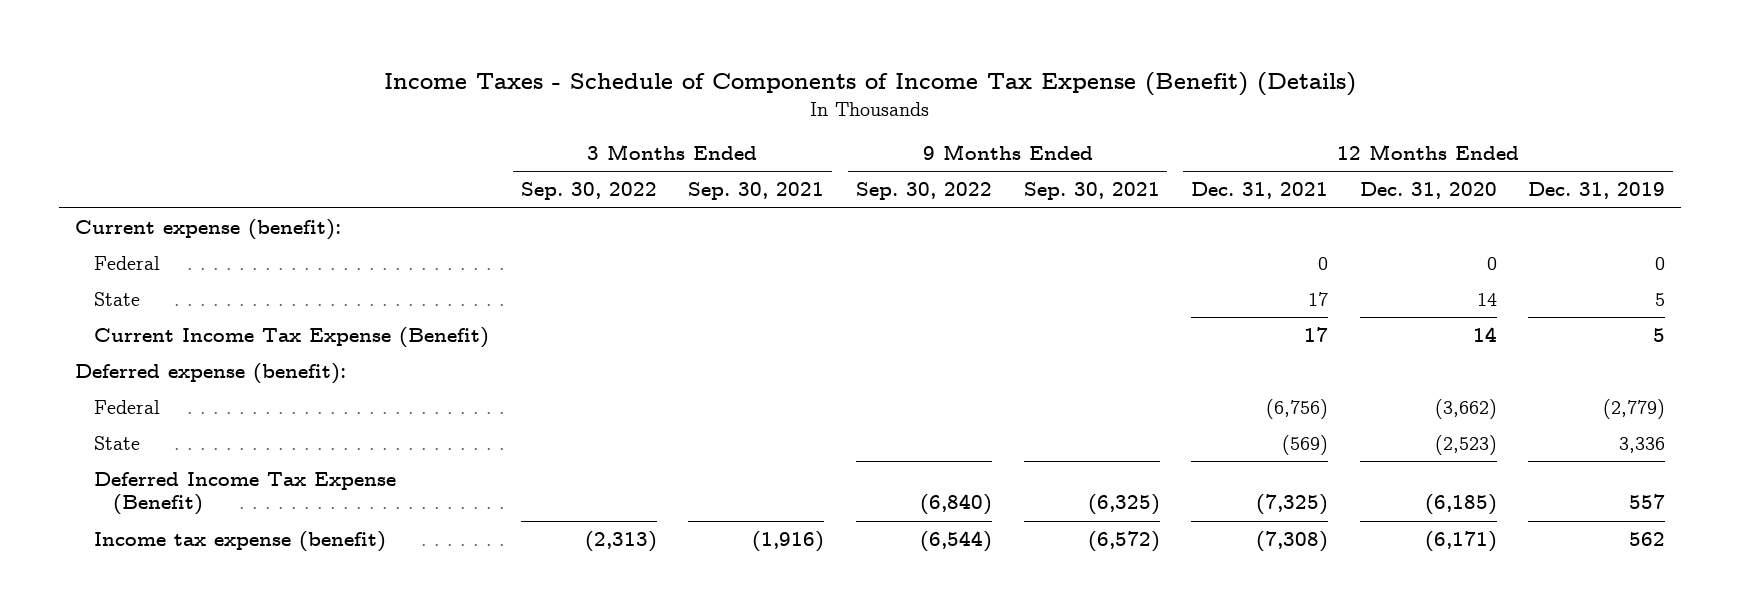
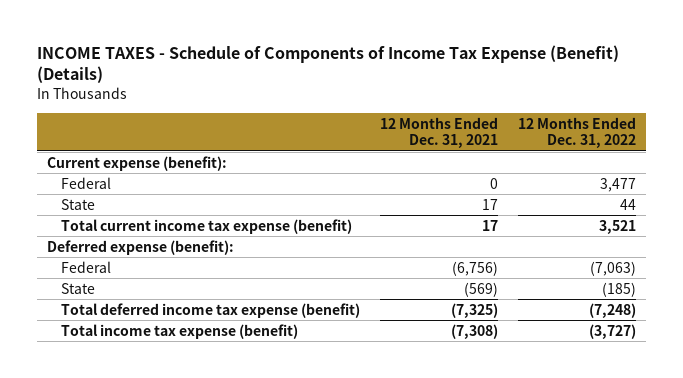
- Income Taxes - Schedule of Components of Income Tax Expense (Benefit) (Details)
+ INCOME TAXES - Schedule of Components of Income Tax Expense (Benefit) (Details)
- | 3 Months Ended Sep. 30, 2022 | 3 Months Ended Sep. 30, 2021 | 9 Months Ended Sep. 30, 2022 | 9 Months Ended Sep. 30, 2021 | 12 Months Ended Dec. 31, 2021 | 12 Months Ended Dec. 31, 2020 | 12 Months Ended Dec. 31, 2019
+ | 12 Months Ended Dec. 31, 2021 | 12 Months Ended Dec. 31, 2022
- Current Income Tax Expense (Benefit) | | | | | 17 | 14 | 5
+ Total current income tax expense (benefit) | 17 | 3,521
- Deferred Income Tax Expense (Benefit) | | | (6,840) | (6,325) | (7,325) | (6,185) | 557
- Income tax expense (benefit) | (2,313) | (1,916) | (6,544) | (6,572) | (7,308) | (6,171) | 562
+ Total deferred income tax expense (benefit) | (7,325) | (7,248)
+ Total income tax expense (benefit) | (7,308) | (3,727)

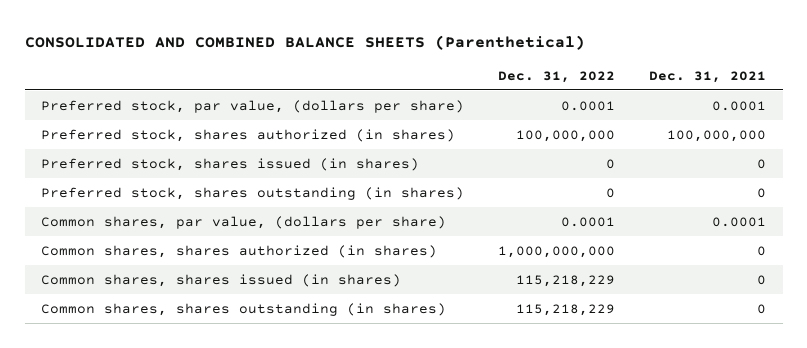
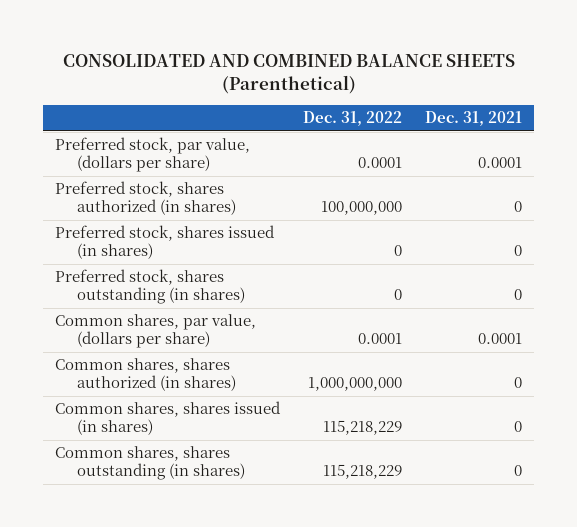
- Preferred stock, shares authorized (in shares) | 100,000,000 | 100,000,000
+ Preferred stock, shares authorized (in shares) | 100,000,000 | 0

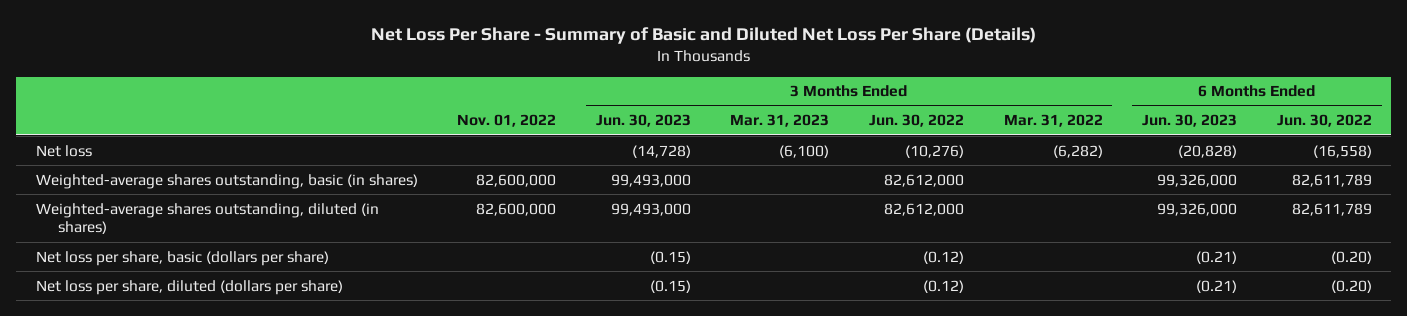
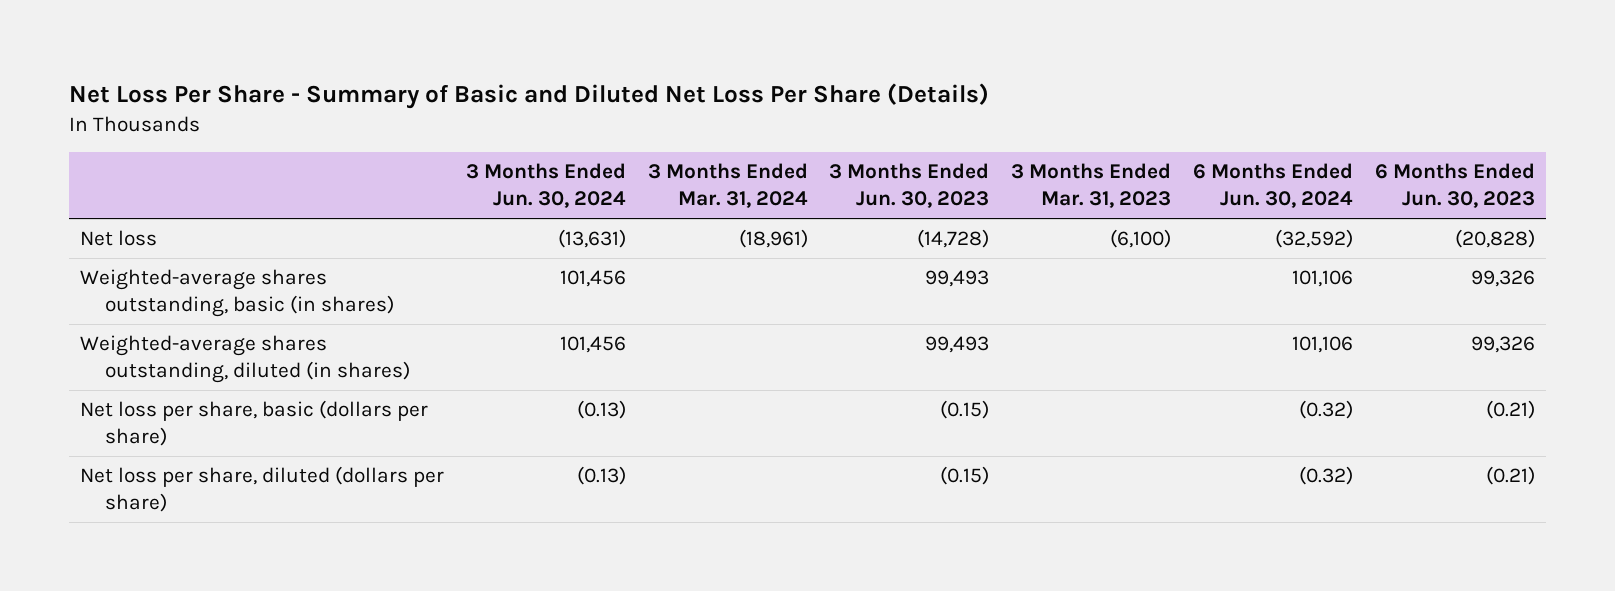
- | Nov. 01, 2022 | 3 Months Ended Jun. 30, 2023 | 3 Months Ended Mar. 31, 2023 | 3 Months Ended Jun. 30, 2022 | 3 Months Ended Mar. 31, 2022 | 6 Months Ended Jun. 30, 2023 | 6 Months Ended Jun. 30, 2022
+ | 3 Months Ended Jun. 30, 2024 | 3 Months Ended Mar. 31, 2024 | 3 Months Ended Jun. 30, 2023 | 3 Months Ended Mar. 31, 2023 | 6 Months Ended Jun. 30, 2024 | 6 Months Ended Jun. 30, 2023
- Weighted-average shares outstanding, basic (in shares) | 82,600,000 | 99,493,000 | | 82,612,000 | | 99,326,000 | 82,611,789
- Weighted-average shares outstanding, diluted (in shares) | 82,600,000 | 99,493,000 | | 82,612,000 | | 99,326,000 | 82,611,789
+ Weighted-average shares outstanding, basic (in shares) | 101,456 | | 99,493 | | 101,106 | 99,326
+ Weighted-average shares outstanding, diluted (in shares) | 101,456 | | 99,493 | | 101,106 | 99,326

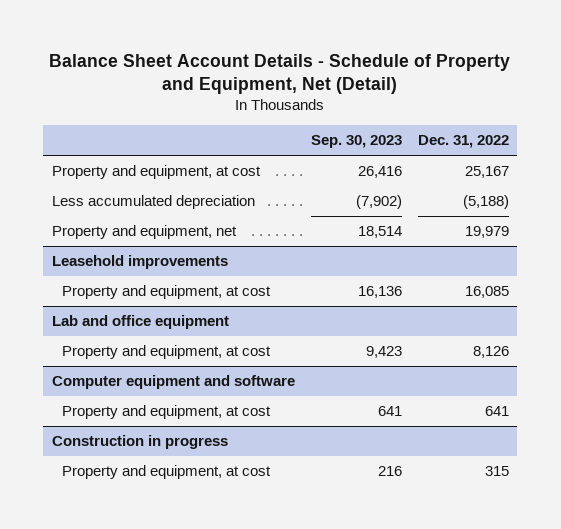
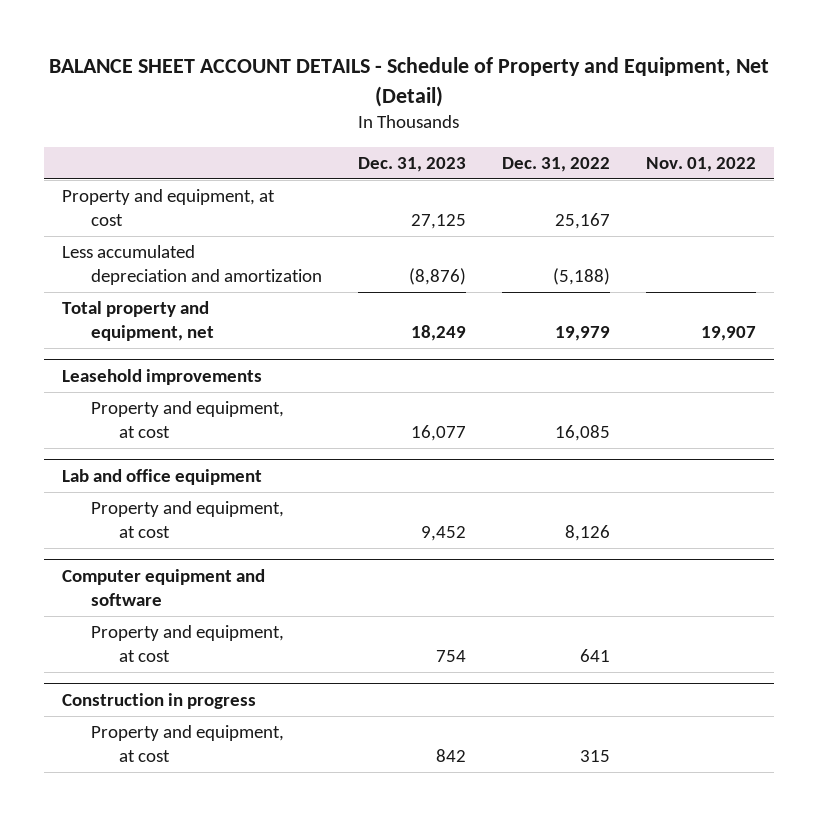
- Balance Sheet Account Details - Schedule of Property and Equipment, Net (Detail)
+ BALANCE SHEET ACCOUNT DETAILS - Schedule of Property and Equipment, Net (Detail)
- | Sep. 30, 2023 | Dec. 31, 2022
+ | Dec. 31, 2023 | Dec. 31, 2022 | Nov. 01, 2022
- Less accumulated depreciation | (7,902) | (5,188)
- Property and equipment, net | 18,514 | 19,979
+ Less accumulated depreciation and amortization | (8,876) | (5,188) |
+ Total property and equipment, net | 18,249 | 19,979 | 19,907

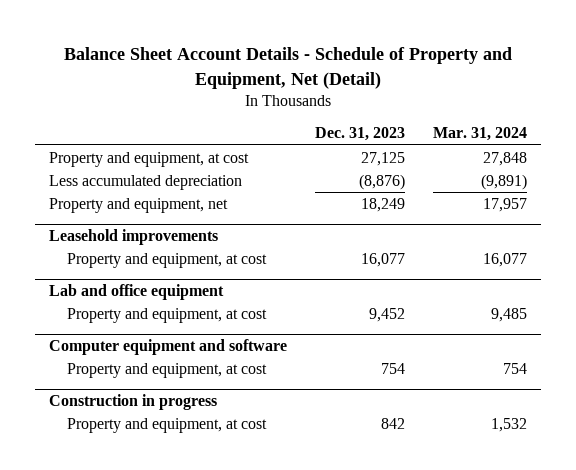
- BALANCE SHEET ACCOUNT DETAILS - Schedule of Property and Equipment, Net (Detail)
+ Balance Sheet Account Details - Schedule of Property and Equipment, Net (Detail)
- | Dec. 31, 2023 | Dec. 31, 2022 | Nov. 01, 2022
+ | Dec. 31, 2023 | Mar. 31, 2024
- Less accumulated depreciation and amortization | (8,876) | (5,188) |
- Total property and equipment, net | 18,249 | 19,979 | 19,907
+ Less accumulated depreciation | (8,876) | (9,891)
+ Property and equipment, net | 18,249 | 17,957

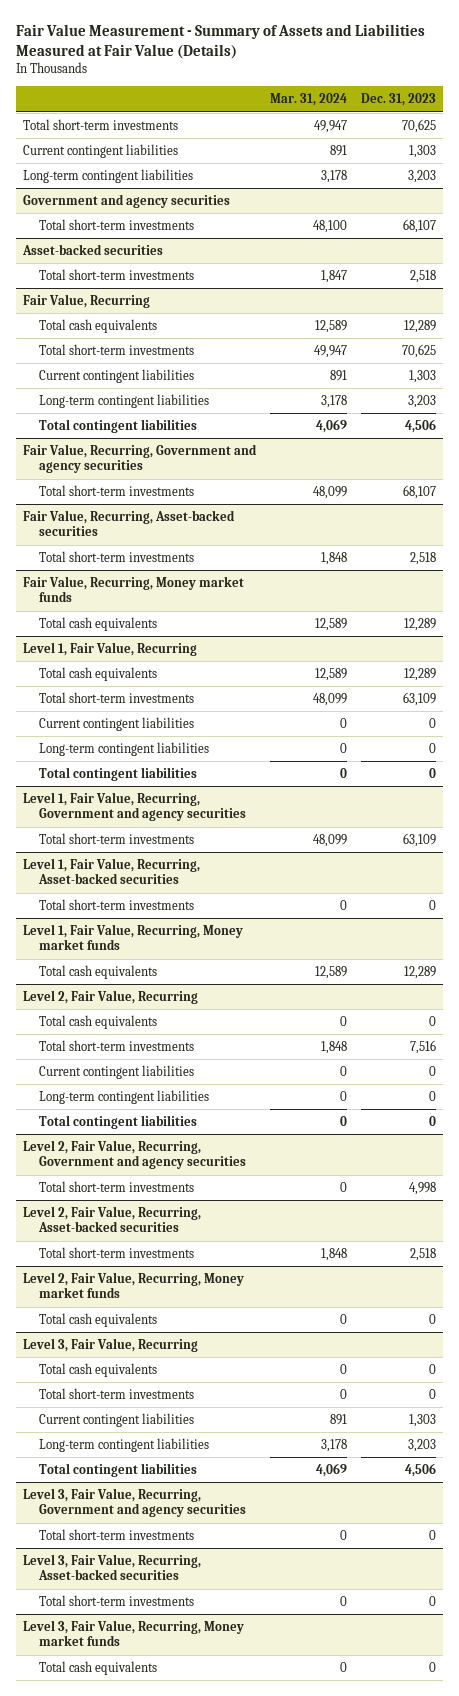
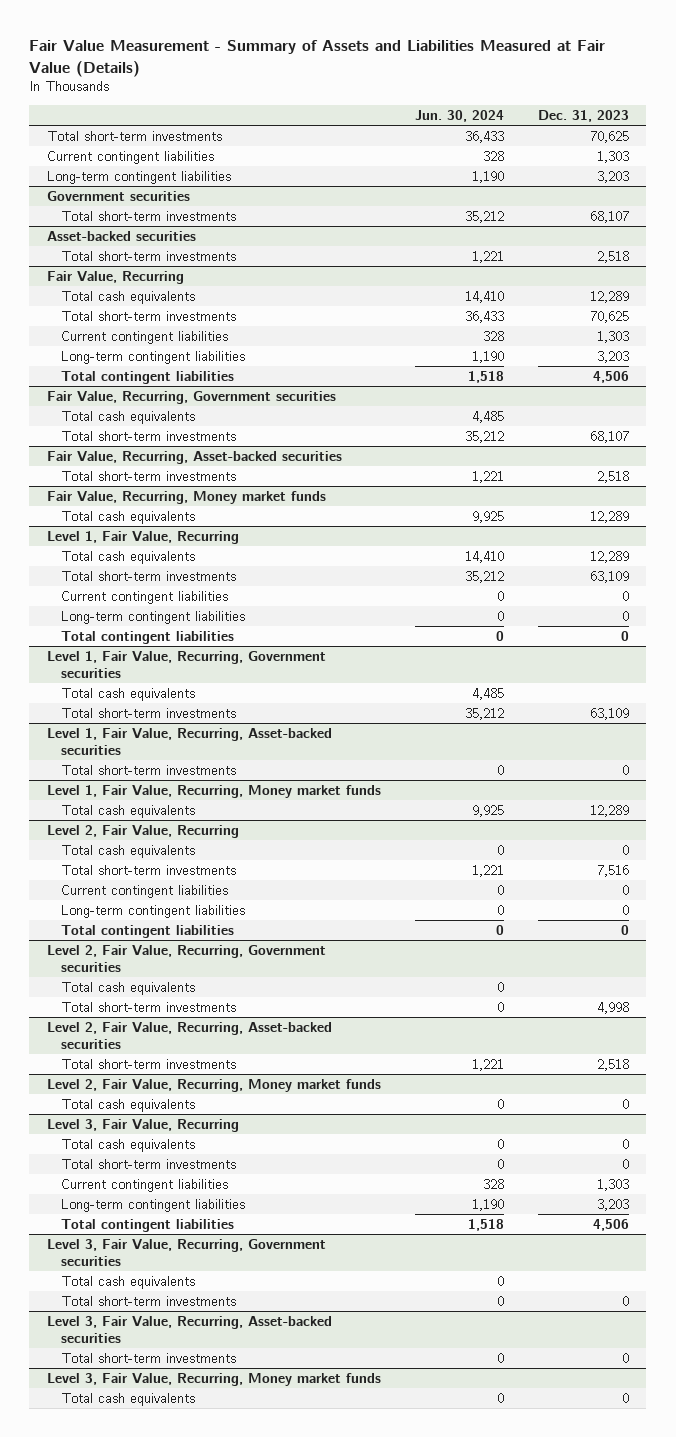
- | Mar. 31, 2024 | Dec. 31, 2023
+ | Jun. 30, 2024 | Dec. 31, 2023
- Government and agency securities
+ Government securities
- Fair Value, Recurring, Government and agency securities
+ Fair Value, Recurring, Government securities
+ Total cash equivalents | 4,485 |
- Level 1, Fair Value, Recurring, Government and agency securities
+ Level 1, Fair Value, Recurring, Government securities
+ Total cash equivalents | 4,485 |
- Level 2, Fair Value, Recurring, Government and agency securities
+ Level 2, Fair Value, Recurring, Government securities
+ Total cash equivalents | 0 |
- Level 3, Fair Value, Recurring, Government and agency securities
+ Level 3, Fair Value, Recurring, Government securities
+ Total cash equivalents | 0 |

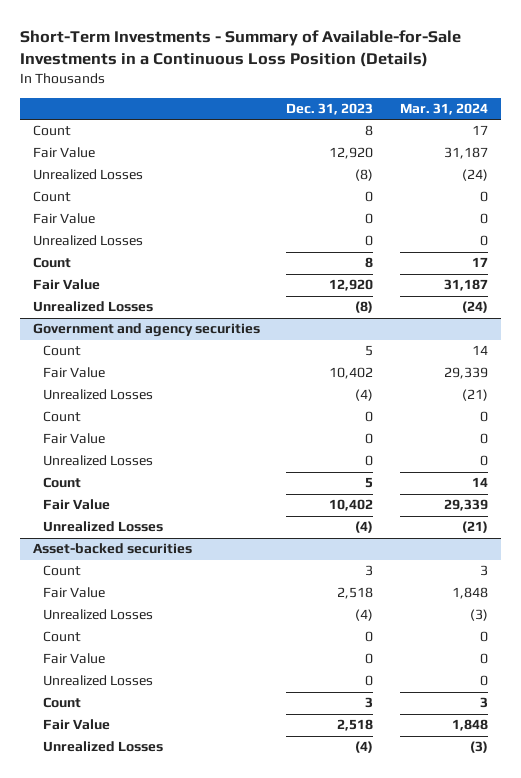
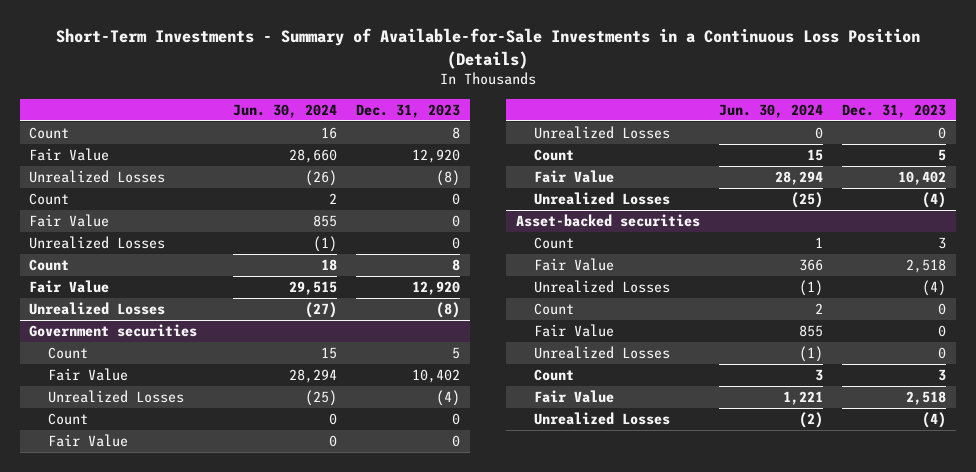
- | Dec. 31, 2023 | Mar. 31, 2024
+ | Jun. 30, 2024 | Dec. 31, 2023
- Government and agency securities
+ Government securities

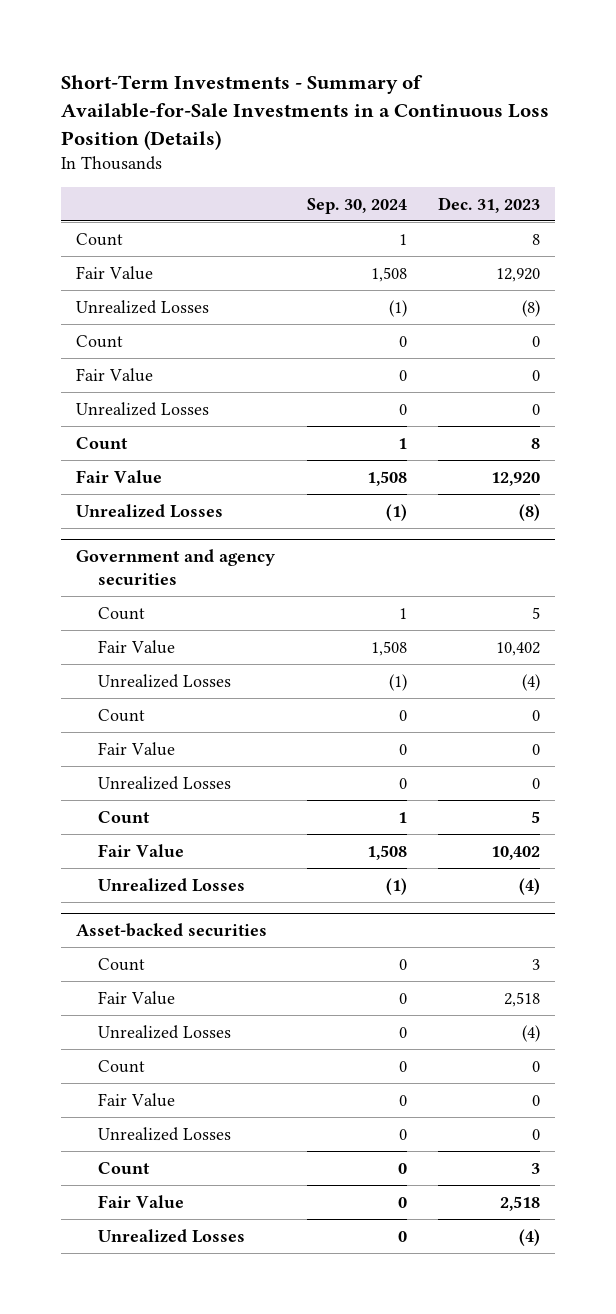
- | Jun. 30, 2024 | Dec. 31, 2023
+ | Sep. 30, 2024 | Dec. 31, 2023
- Government securities
+ Government and agency securities

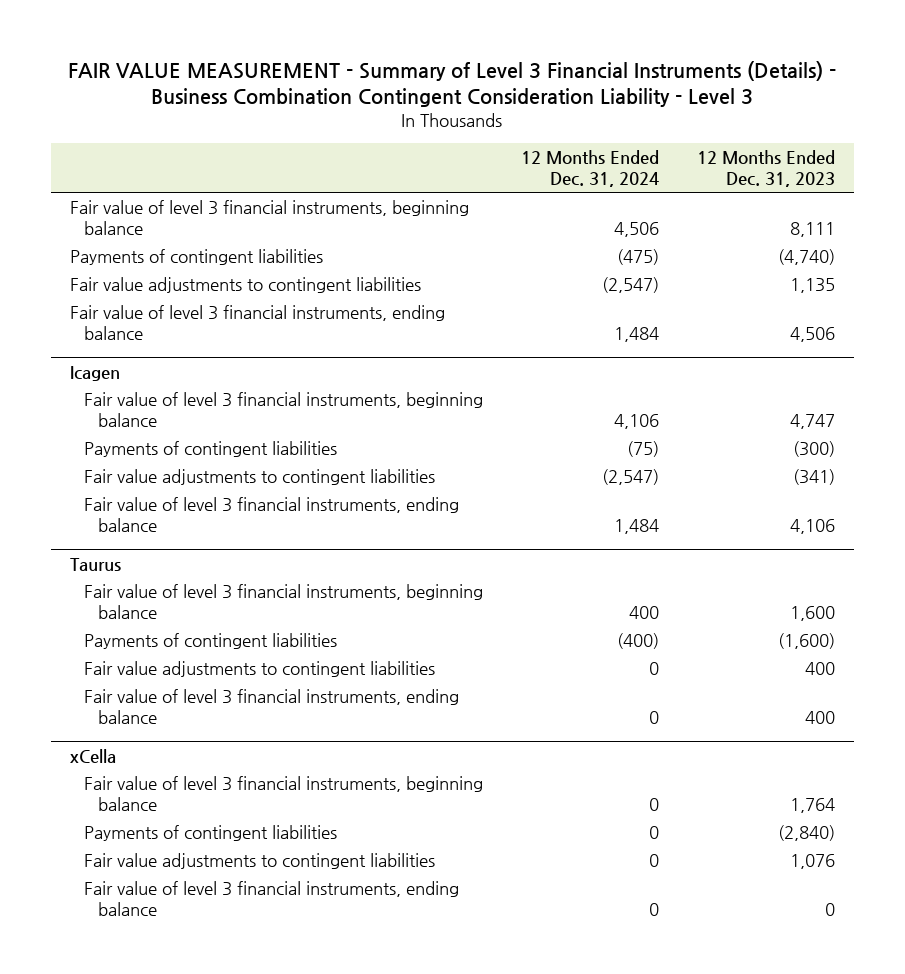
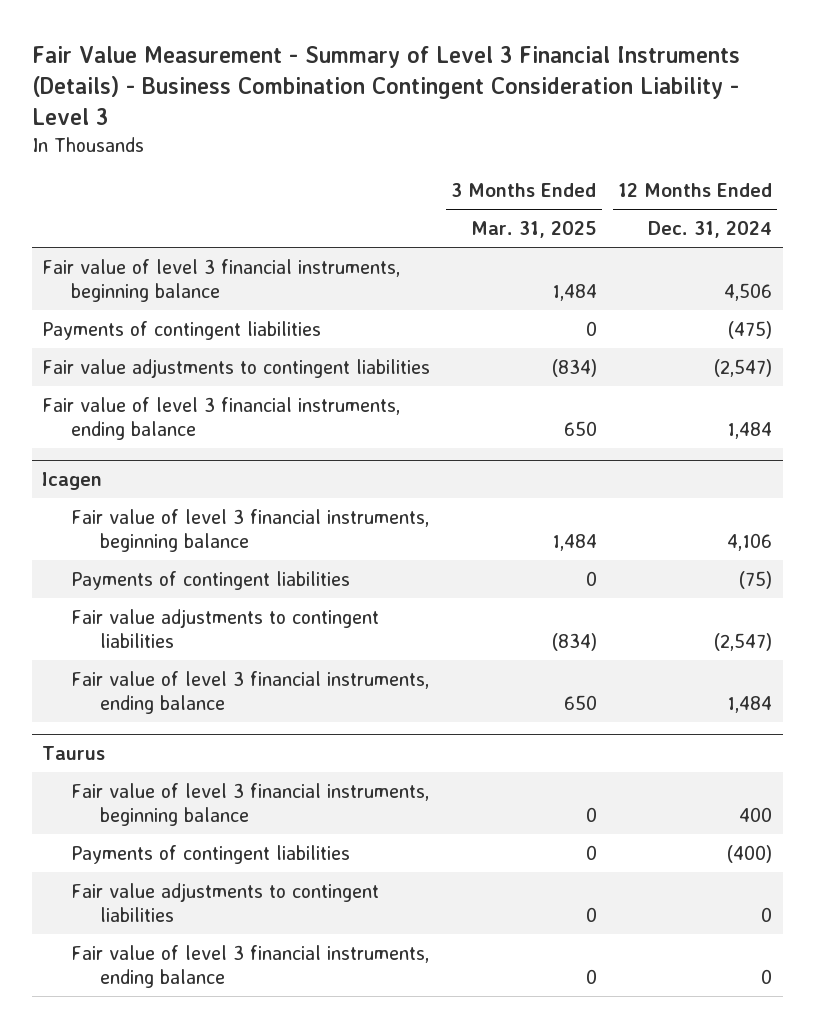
- FAIR VALUE MEASUREMENT - Summary of Level 3 Financial Instruments (Details) - Business Combination Contingent Consideration Liability - Level 3
+ Fair Value Measurement - Summary of Level 3 Financial Instruments (Details) - Business Combination Contingent Consideration Liability - Level 3
- | 12 Months Ended Dec. 31, 2024 | 12 Months Ended Dec. 31, 2023
+ | 3 Months Ended Mar. 31, 2025 | 12 Months Ended Dec. 31, 2024
- xCella
- Fair value of level 3 financial instruments, beginning balance | 0 | 1,764
- Payments of contingent liabilities | 0 | (2,840)
- Fair value adjustments to contingent liabilities | 0 | 1,076
- Fair value of level 3 financial instruments, ending balance | 0 | 0

